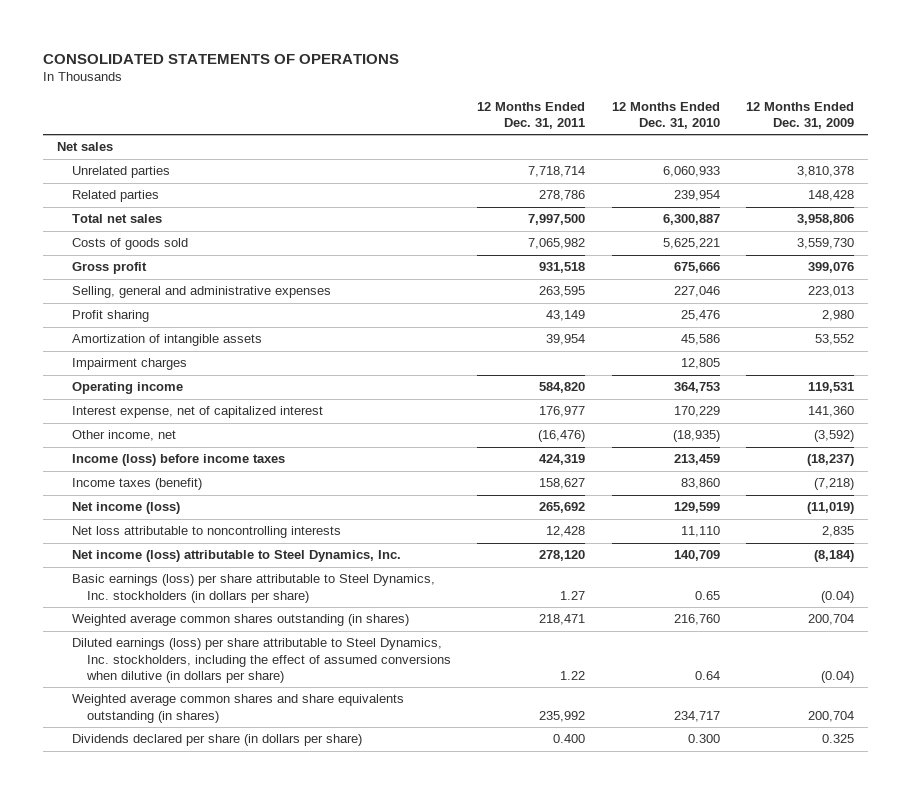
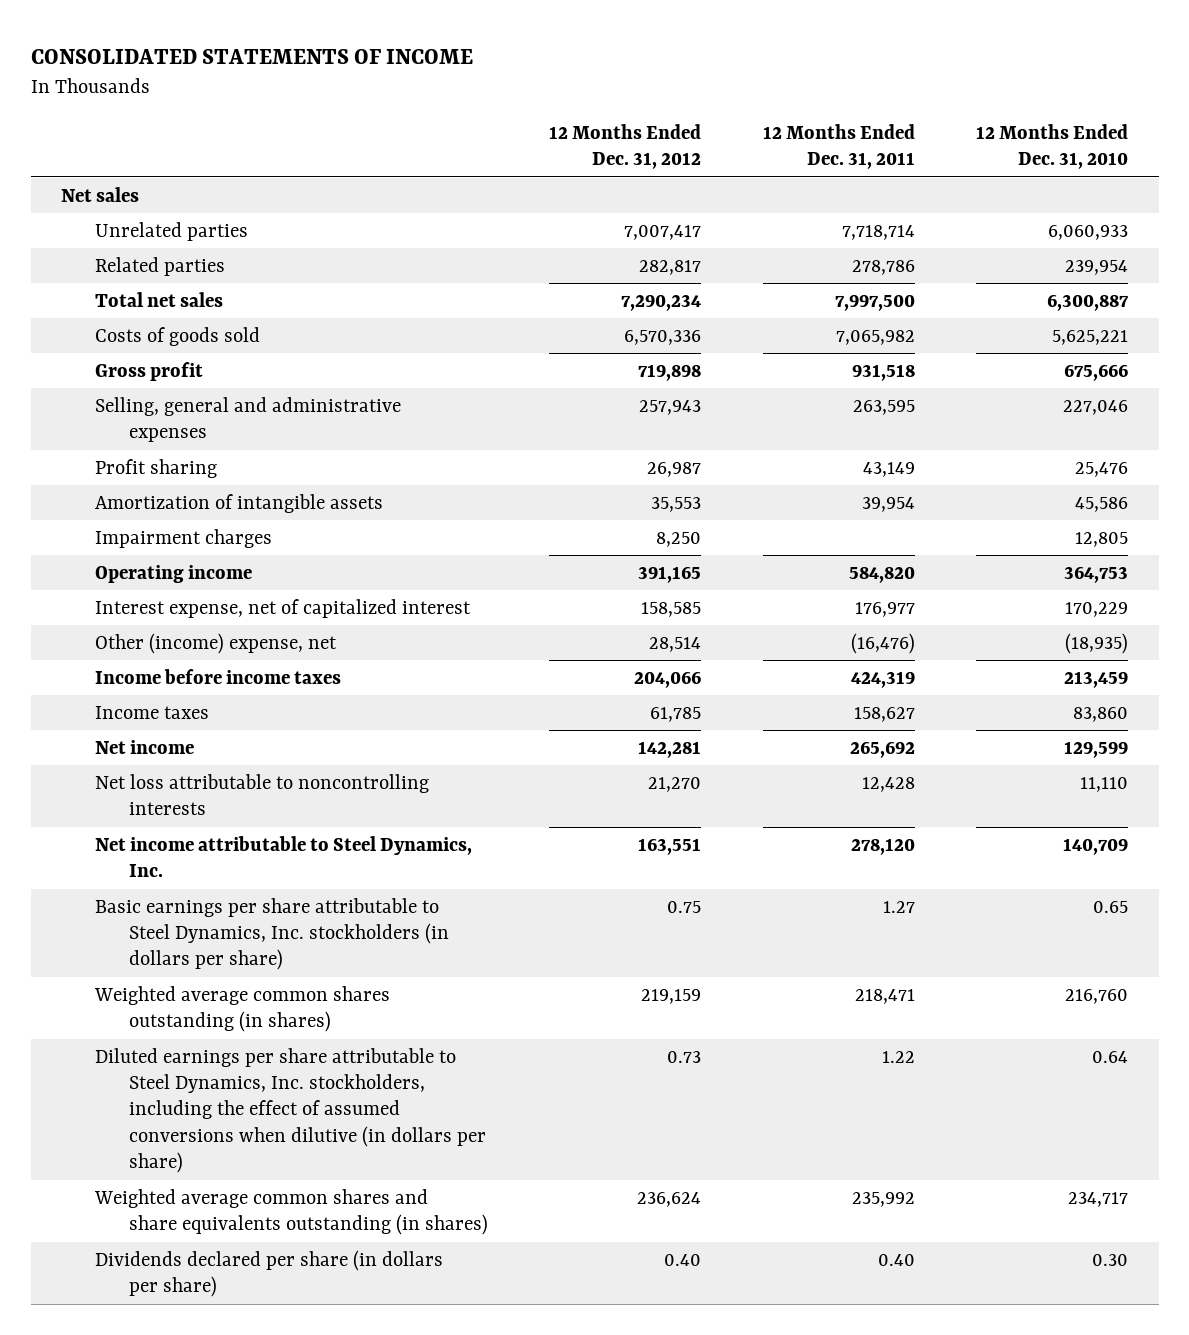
- CONSOLIDATED STATEMENTS OF OPERATIONS
+ CONSOLIDATED STATEMENTS OF INCOME
- | 12 Months Ended Dec. 31, 2011 | 12 Months Ended Dec. 31, 2010 | 12 Months Ended Dec. 31, 2009
+ | 12 Months Ended Dec. 31, 2012 | 12 Months Ended Dec. 31, 2011 | 12 Months Ended Dec. 31, 2010
- Other income, net | (16,476) | (18,935) | (3,592)
- Income (loss) before income taxes | 424,319 | 213,459 | (18,237)
- Income taxes (benefit) | 158,627 | 83,860 | (7,218)
- Net income (loss) | 265,692 | 129,599 | (11,019)
+ Other (income) expense, net | 28,514 | (16,476) | (18,935)
+ Income before income taxes | 204,066 | 424,319 | 213,459
+ Income taxes | 61,785 | 158,627 | 83,860
+ Net income | 142,281 | 265,692 | 129,599
- Net income (loss) attributable to Steel Dynamics, Inc. | 278,120 | 140,709 | (8,184)
- Basic earnings (loss) per share attributable to Steel Dynamics, Inc. stockholders (in dollars per share) | 1.27 | 0.65 | (0.04)
+ Net income attributable to Steel Dynamics, Inc. | 163,551 | 278,120 | 140,709
+ Basic earnings per share attributable to Steel Dynamics, Inc. stockholders (in dollars per share) | 0.75 | 1.27 | 0.65
- Diluted earnings (loss) per share attributable to Steel Dynamics, Inc. stockholders, including the effect of assumed conversions when dilutive (in dollars per share) | 1.22 | 0.64 | (0.04)
+ Diluted earnings per share attributable to Steel Dynamics, Inc. stockholders, including the effect of assumed conversions when dilutive (in dollars per share) | 0.73 | 1.22 | 0.64
- Dividends declared per share (in dollars per share) | 0.400 | 0.300 | 0.325
+ Dividends declared per share (in dollars per share) | 0.40 | 0.40 | 0.30

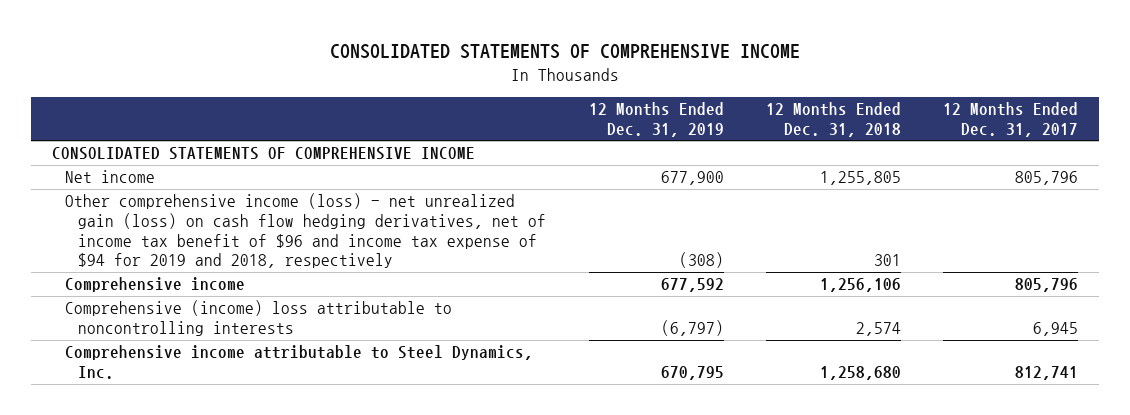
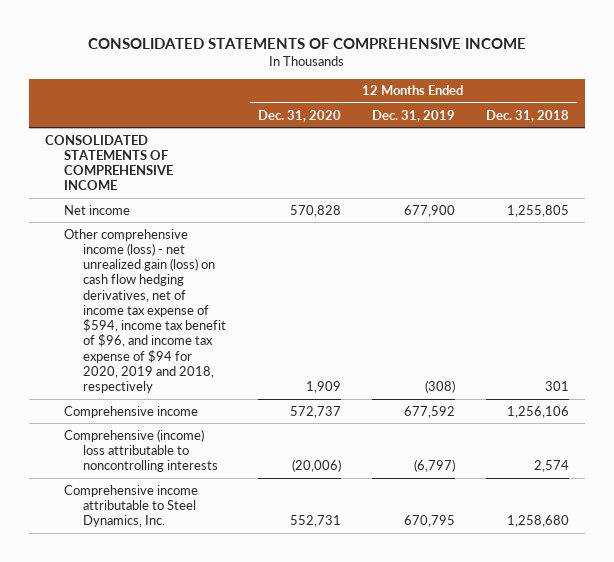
- | 12 Months Ended Dec. 31, 2019 | 12 Months Ended Dec. 31, 2018 | 12 Months Ended Dec. 31, 2017
+ | 12 Months Ended Dec. 31, 2020 | 12 Months Ended Dec. 31, 2019 | 12 Months Ended Dec. 31, 2018
- Other comprehensive income (loss) - net unrealized gain (loss) on cash flow hedging derivatives, net of income tax benefit of $96 and income tax expense of $94 for 2019 and 2018, respectively | (308) | 301 |
+ Other comprehensive income (loss) - net unrealized gain (loss) on cash flow hedging derivatives, net of income tax expense of $594, income tax benefit of $96, and income tax expense of $94 for 2020, 2019 and 2018, respectively | 1,909 | (308) | 301

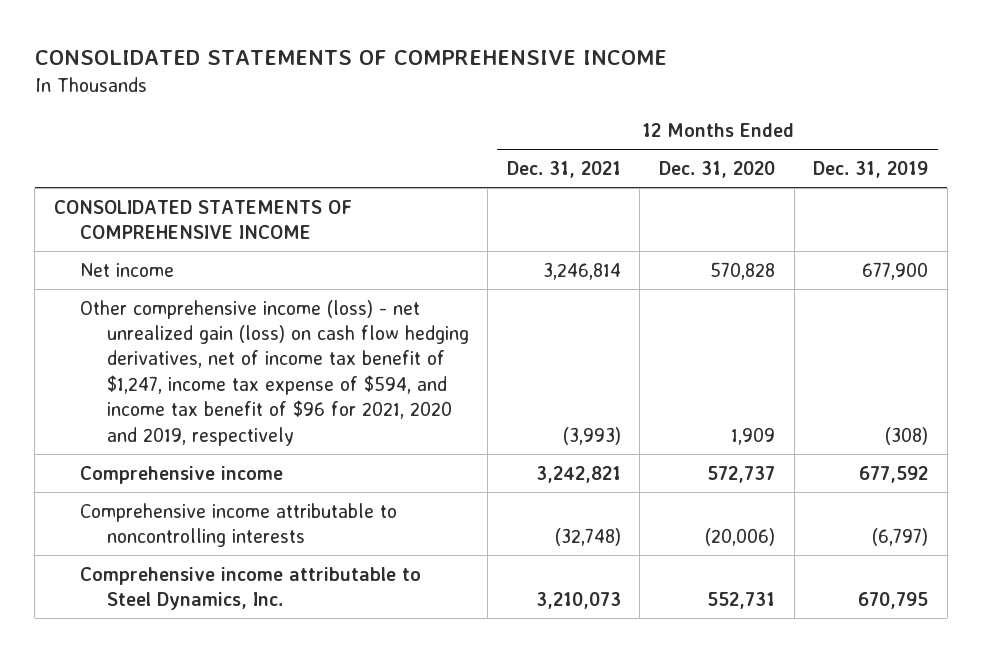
- | 12 Months Ended Dec. 31, 2020 | 12 Months Ended Dec. 31, 2019 | 12 Months Ended Dec. 31, 2018
+ | 12 Months Ended Dec. 31, 2021 | 12 Months Ended Dec. 31, 2020 | 12 Months Ended Dec. 31, 2019
- Other comprehensive income (loss) - net unrealized gain (loss) on cash flow hedging derivatives, net of income tax expense of $594, income tax benefit of $96, and income tax expense of $94 for 2020, 2019 and 2018, respectively | 1,909 | (308) | 301
+ Other comprehensive income (loss) - net unrealized gain (loss) on cash flow hedging derivatives, net of income tax benefit of $1,247, income tax expense of $594, and income tax benefit of $96 for 2021, 2020 and 2019, respectively | (3,993) | 1,909 | (308)
- Comprehensive (income) loss attributable to noncontrolling interests | (20,006) | (6,797) | 2,574
+ Comprehensive income attributable to noncontrolling interests | (32,748) | (20,006) | (6,797)

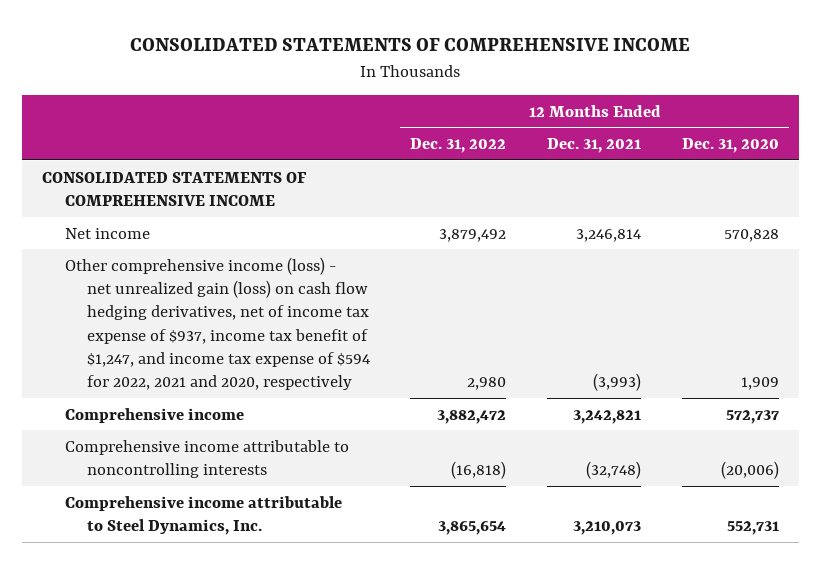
- | 12 Months Ended Dec. 31, 2021 | 12 Months Ended Dec. 31, 2020 | 12 Months Ended Dec. 31, 2019
+ | 12 Months Ended Dec. 31, 2022 | 12 Months Ended Dec. 31, 2021 | 12 Months Ended Dec. 31, 2020
- Other comprehensive income (loss) - net unrealized gain (loss) on cash flow hedging derivatives, net of income tax benefit of $1,247, income tax expense of $594, and income tax benefit of $96 for 2021, 2020 and 2019, respectively | (3,993) | 1,909 | (308)
+ Other comprehensive income (loss) - net unrealized gain (loss) on cash flow hedging derivatives, net of income tax expense of $937, income tax benefit of $1,247, and income tax expense of $594 for 2022, 2021 and 2020, respectively | 2,980 | (3,993) | 1,909

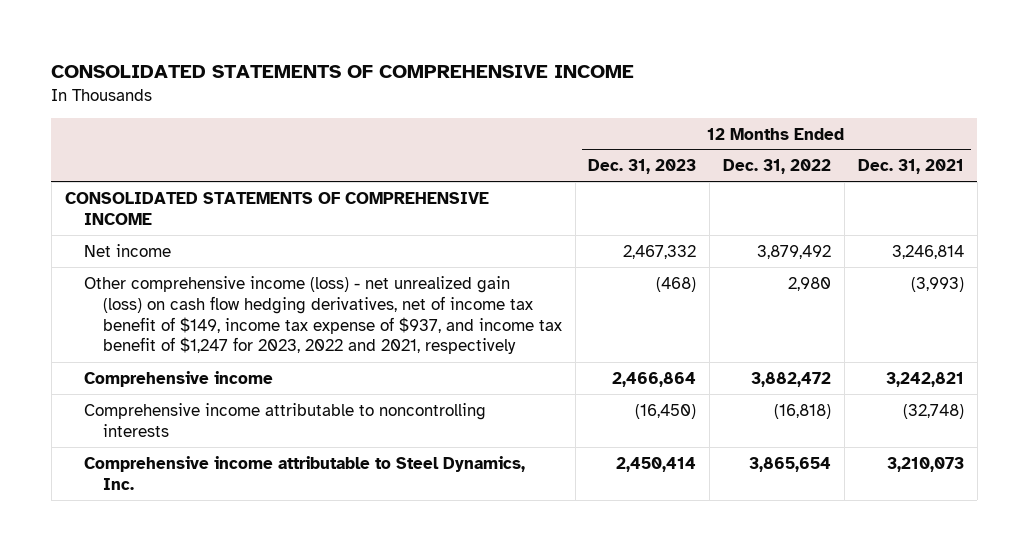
- | 12 Months Ended Dec. 31, 2022 | 12 Months Ended Dec. 31, 2021 | 12 Months Ended Dec. 31, 2020
+ | 12 Months Ended Dec. 31, 2023 | 12 Months Ended Dec. 31, 2022 | 12 Months Ended Dec. 31, 2021
- Other comprehensive income (loss) - net unrealized gain (loss) on cash flow hedging derivatives, net of income tax expense of $937, income tax benefit of $1,247, and income tax expense of $594 for 2022, 2021 and 2020, respectively | 2,980 | (3,993) | 1,909
+ Other comprehensive income (loss) - net unrealized gain (loss) on cash flow hedging derivatives, net of income tax benefit of $149, income tax expense of $937, and income tax benefit of $1,247 for 2023, 2022 and 2021, respectively | (468) | 2,980 | (3,993)

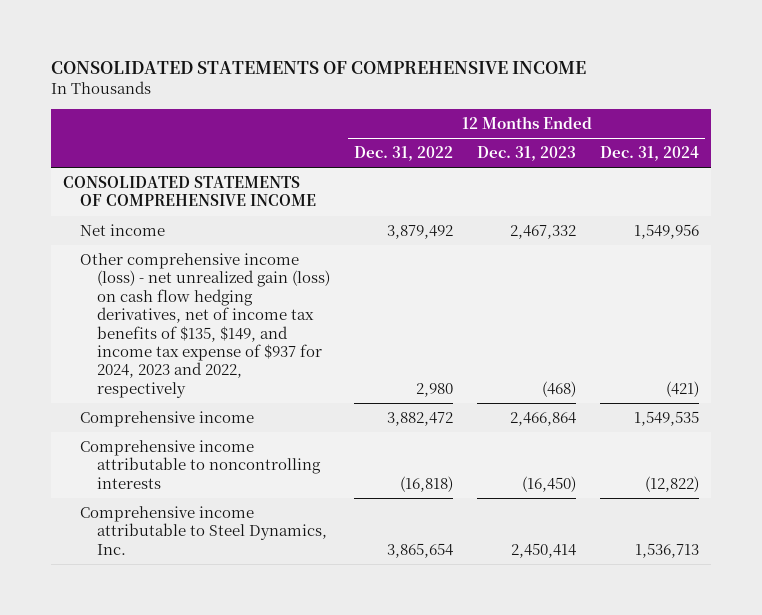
- | 12 Months Ended Dec. 31, 2023 | 12 Months Ended Dec. 31, 2022 | 12 Months Ended Dec. 31, 2021
+ | 12 Months Ended Dec. 31, 2022 | 12 Months Ended Dec. 31, 2023 | 12 Months Ended Dec. 31, 2024
- Other comprehensive income (loss) - net unrealized gain (loss) on cash flow hedging derivatives, net of income tax benefit of $149, income tax expense of $937, and income tax benefit of $1,247 for 2023, 2022 and 2021, respectively | (468) | 2,980 | (3,993)
+ Other comprehensive income (loss) - net unrealized gain (loss) on cash flow hedging derivatives, net of income tax benefits of $135, $149, and income tax expense of $937 for 2024, 2023 and 2022, respectively | 2,980 | (468) | (421)

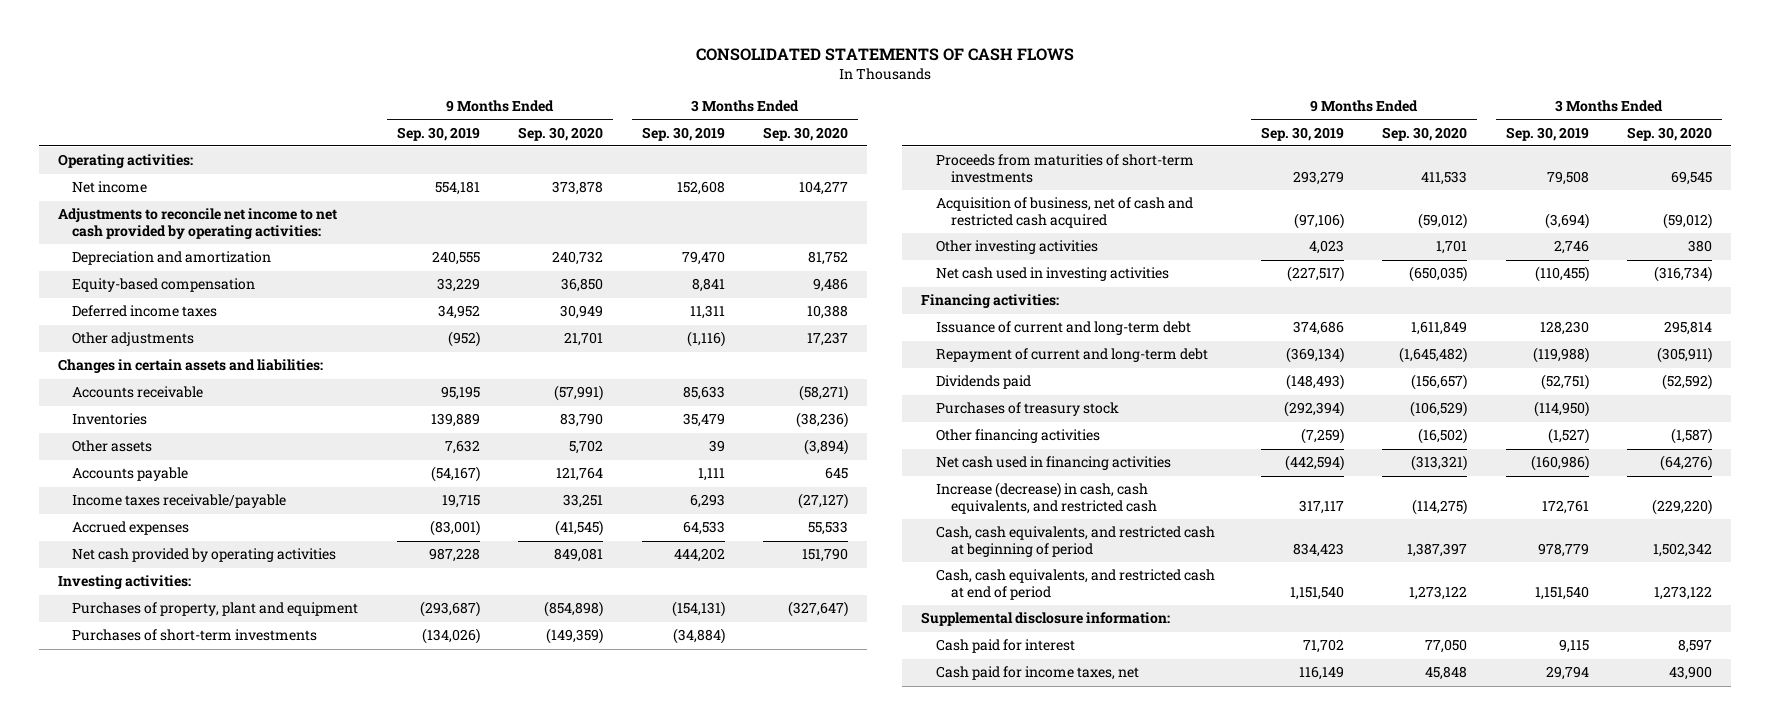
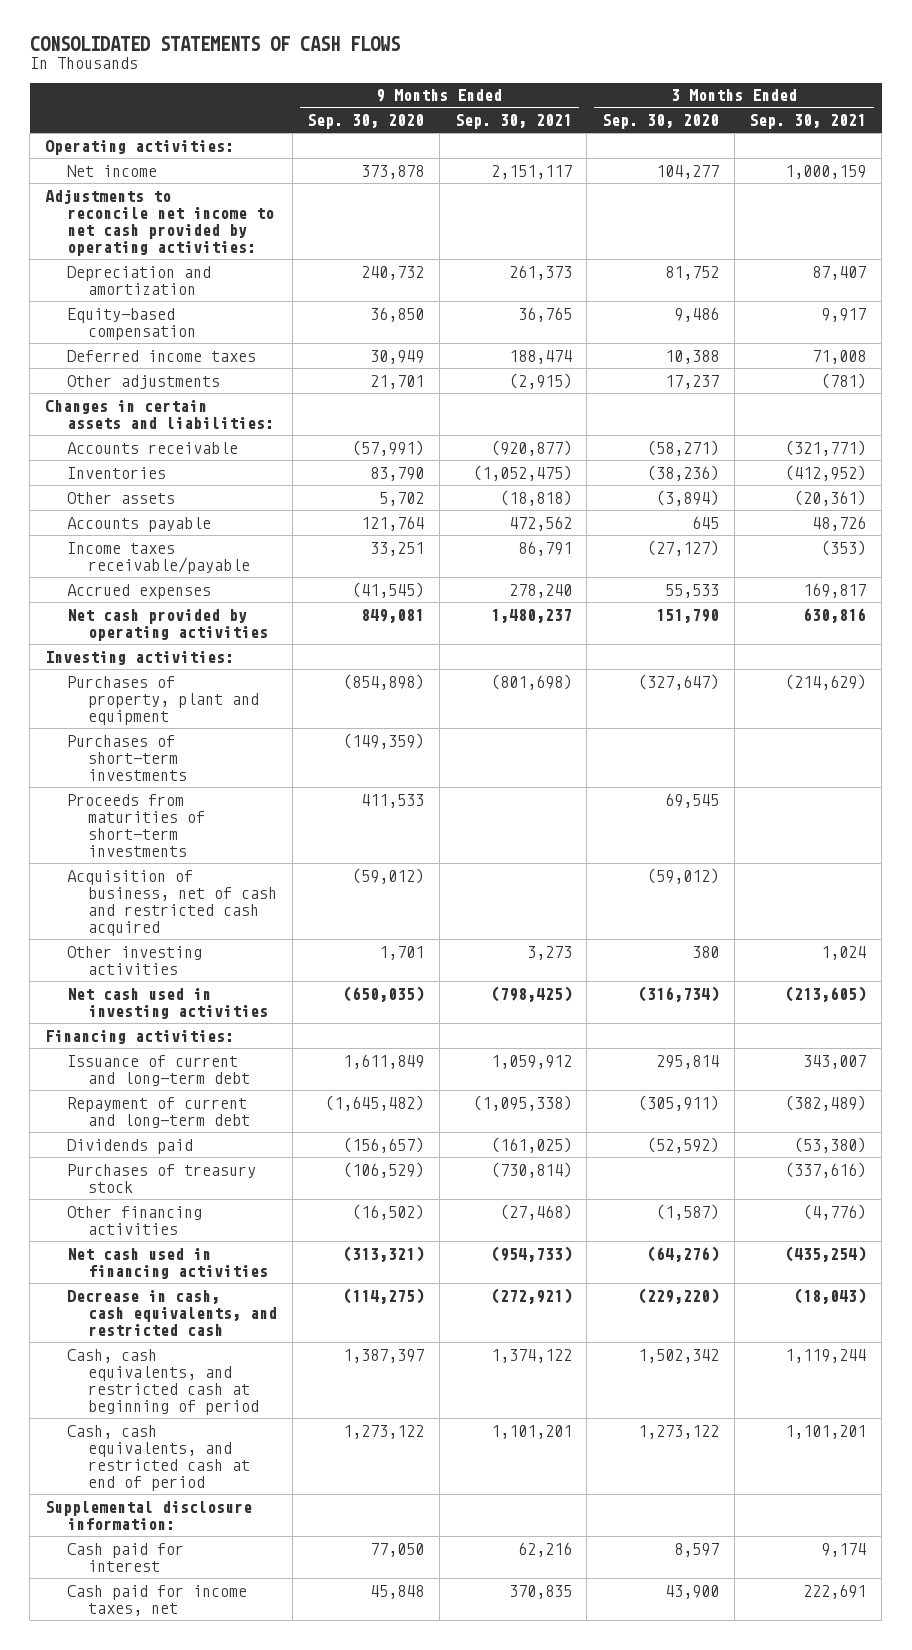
- | 9 Months Ended Sep. 30, 2019 | 9 Months Ended Sep. 30, 2020 | 3 Months Ended Sep. 30, 2019 | 3 Months Ended Sep. 30, 2020
+ | 9 Months Ended Sep. 30, 2020 | 9 Months Ended Sep. 30, 2021 | 3 Months Ended Sep. 30, 2020 | 3 Months Ended Sep. 30, 2021
- Increase (decrease) in cash, cash equivalents, and restricted cash | 317,117 | (114,275) | 172,761 | (229,220)
+ Decrease in cash, cash equivalents, and restricted cash | (114,275) | (272,921) | (229,220) | (18,043)

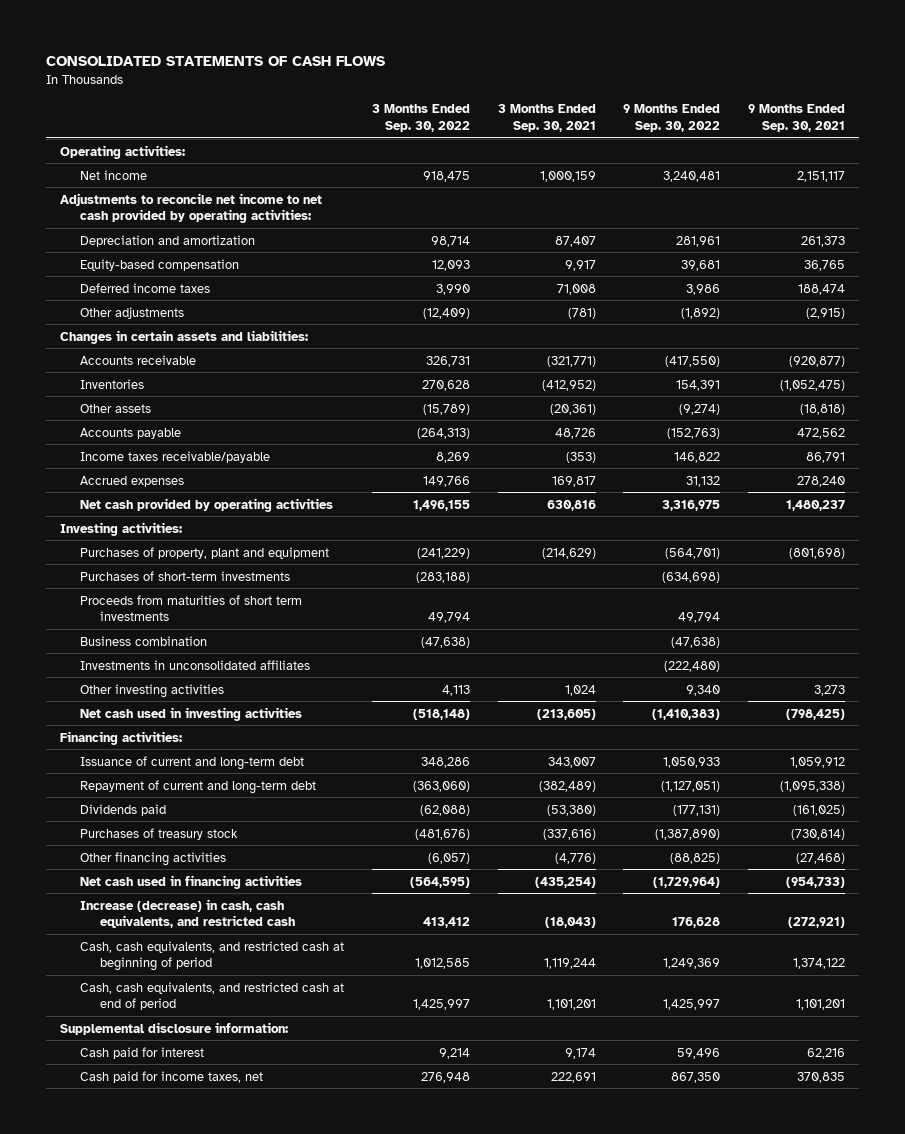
- | 9 Months Ended Sep. 30, 2020 | 9 Months Ended Sep. 30, 2021 | 3 Months Ended Sep. 30, 2020 | 3 Months Ended Sep. 30, 2021
+ | 3 Months Ended Sep. 30, 2022 | 3 Months Ended Sep. 30, 2021 | 9 Months Ended Sep. 30, 2022 | 9 Months Ended Sep. 30, 2021
- Proceeds from maturities of short-term investments | 411,533 | | 69,545 |
- Acquisition of business, net of cash and restricted cash acquired | (59,012) | | (59,012) |
+ Proceeds from maturities of short term investments | 49,794 | | 49,794 |
+ Business combination | (47,638) | | (47,638) |
+ Investments in unconsolidated affiliates | | | (222,480) |
- Decrease in cash, cash equivalents, and restricted cash | (114,275) | (272,921) | (229,220) | (18,043)
+ Increase (decrease) in cash, cash equivalents, and restricted cash | 413,412 | (18,043) | 176,628 | (272,921)

